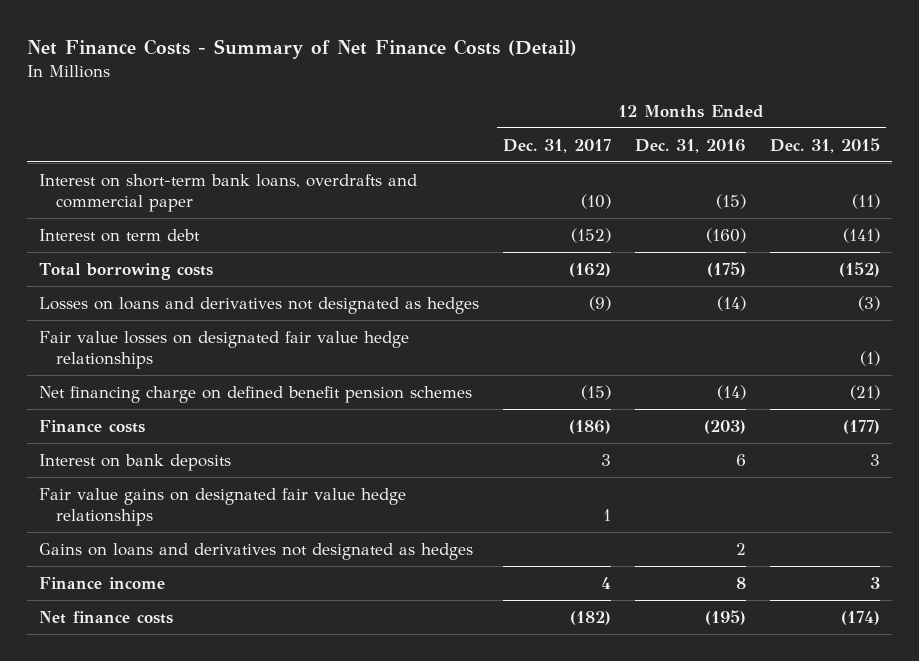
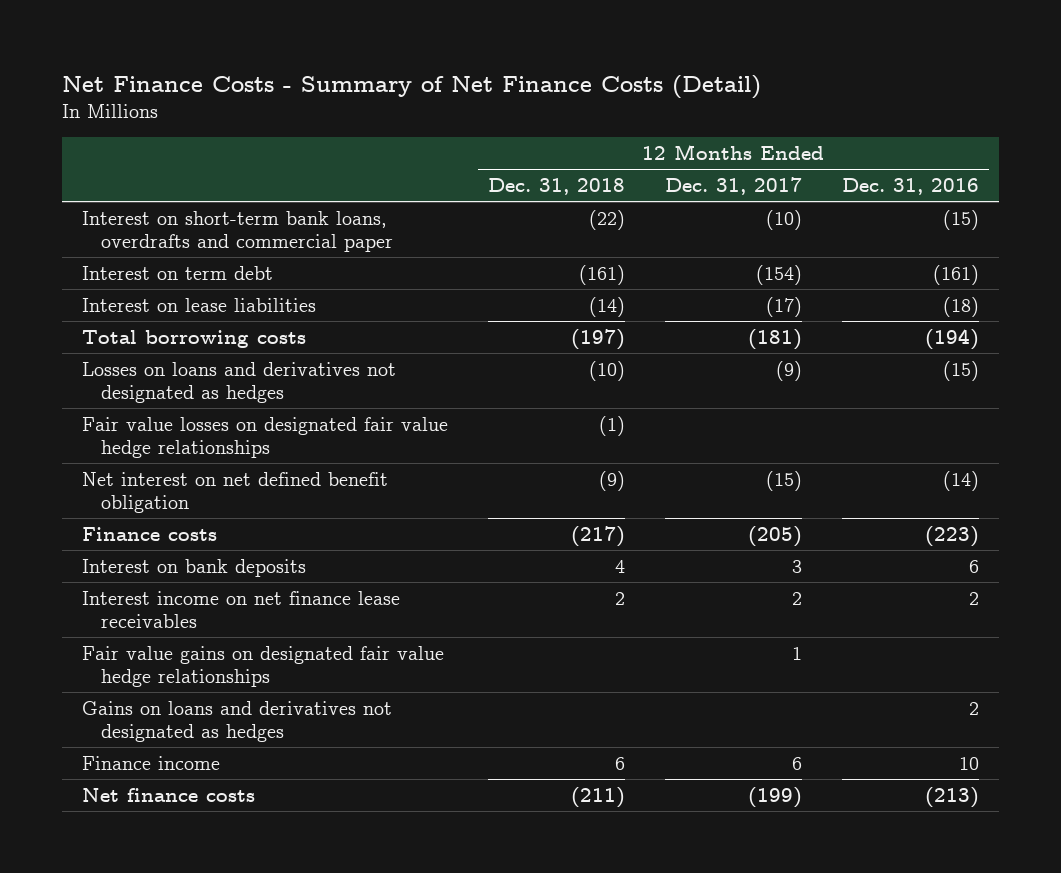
- | 12 Months Ended Dec. 31, 2017 | 12 Months Ended Dec. 31, 2016 | 12 Months Ended Dec. 31, 2015
+ | 12 Months Ended Dec. 31, 2018 | 12 Months Ended Dec. 31, 2017 | 12 Months Ended Dec. 31, 2016
- Interest on term debt | (152) | (160) | (141)
- Total borrowing costs | (162) | (175) | (152)
- Losses on loans and derivatives not designated as hedges | (9) | (14) | (3)
+ Interest on term debt | (161) | (154) | (161)
+ Interest on lease liabilities | (14) | (17) | (18)
+ Total borrowing costs | (197) | (181) | (194)
+ Losses on loans and derivatives not designated as hedges | (10) | (9) | (15)
- Net financing charge on defined benefit pension schemes | (15) | (14) | (21)
- Finance costs | (186) | (203) | (177)
+ Net interest on net defined benefit obligation | (9) | (15) | (14)
+ Finance costs | (217) | (205) | (223)
+ Interest income on net finance lease receivables | 2 | 2 | 2
- Finance income | 4 | 8 | 3
- Net finance costs | (182) | (195) | (174)
+ Finance income | 6 | 6 | 10
+ Net finance costs | (211) | (199) | (213)

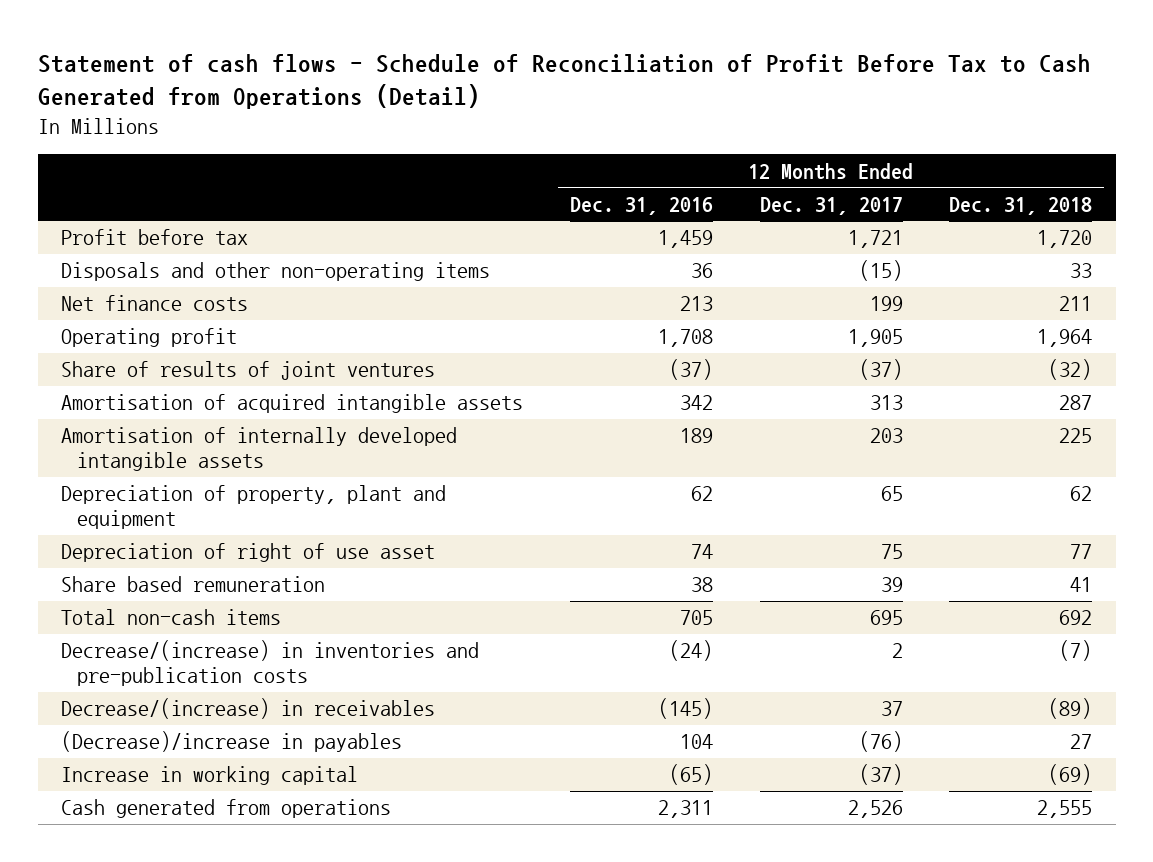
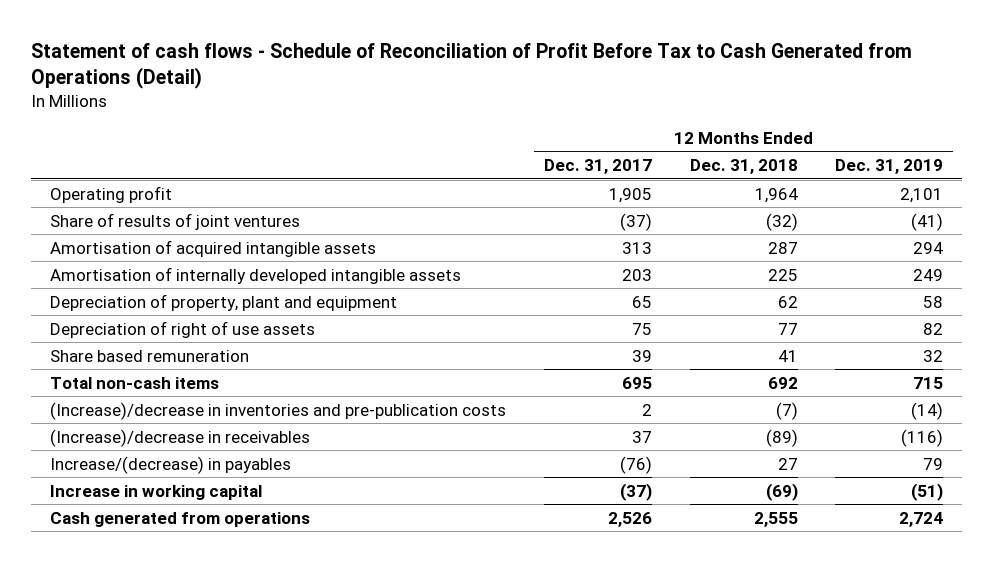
- | 12 Months Ended Dec. 31, 2016 | 12 Months Ended Dec. 31, 2017 | 12 Months Ended Dec. 31, 2018
+ | 12 Months Ended Dec. 31, 2017 | 12 Months Ended Dec. 31, 2018 | 12 Months Ended Dec. 31, 2019
- Profit before tax | 1,459 | 1,721 | 1,720
- Disposals and other non-operating items | 36 | (15) | 33
- Net finance costs | 213 | 199 | 211
- Depreciation of right of use asset | 74 | 75 | 77
+ Depreciation of right of use assets | 75 | 77 | 82
- Decrease/(increase) in inventories and pre-publication costs | (24) | 2 | (7)
- Decrease/(increase) in receivables | (145) | 37 | (89)
- (Decrease)/increase in payables | 104 | (76) | 27
+ (Increase)/decrease in inventories and pre-publication costs | 2 | (7) | (14)
+ (Increase)/decrease in receivables | 37 | (89) | (116)
+ Increase/(decrease) in payables | (76) | 27 | 79

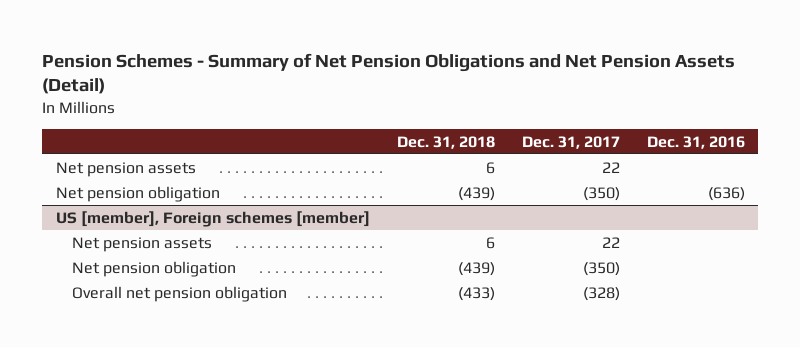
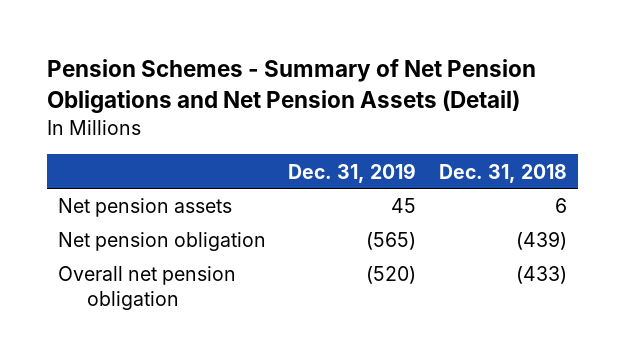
- | Dec. 31, 2018 | Dec. 31, 2017 | Dec. 31, 2016
+ | Dec. 31, 2019 | Dec. 31, 2018
- US [member], Foreign schemes [member]
- Net pension assets | 6 | 22 |
- Net pension obligation | (439) | (350) |

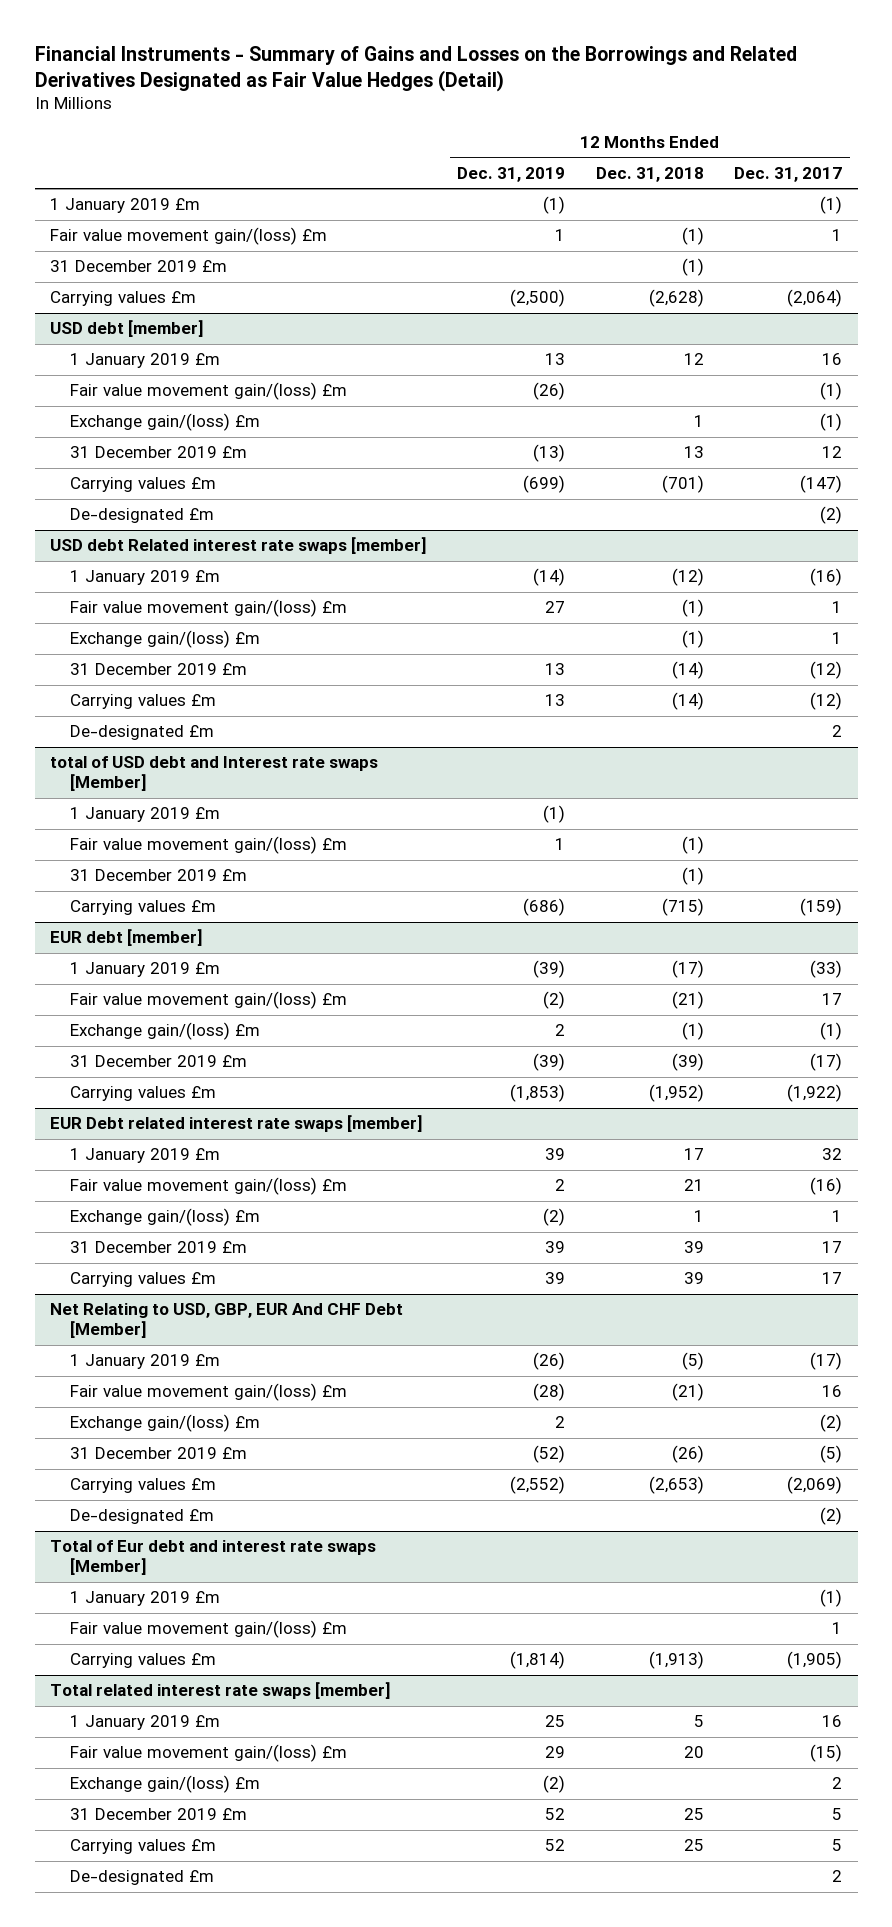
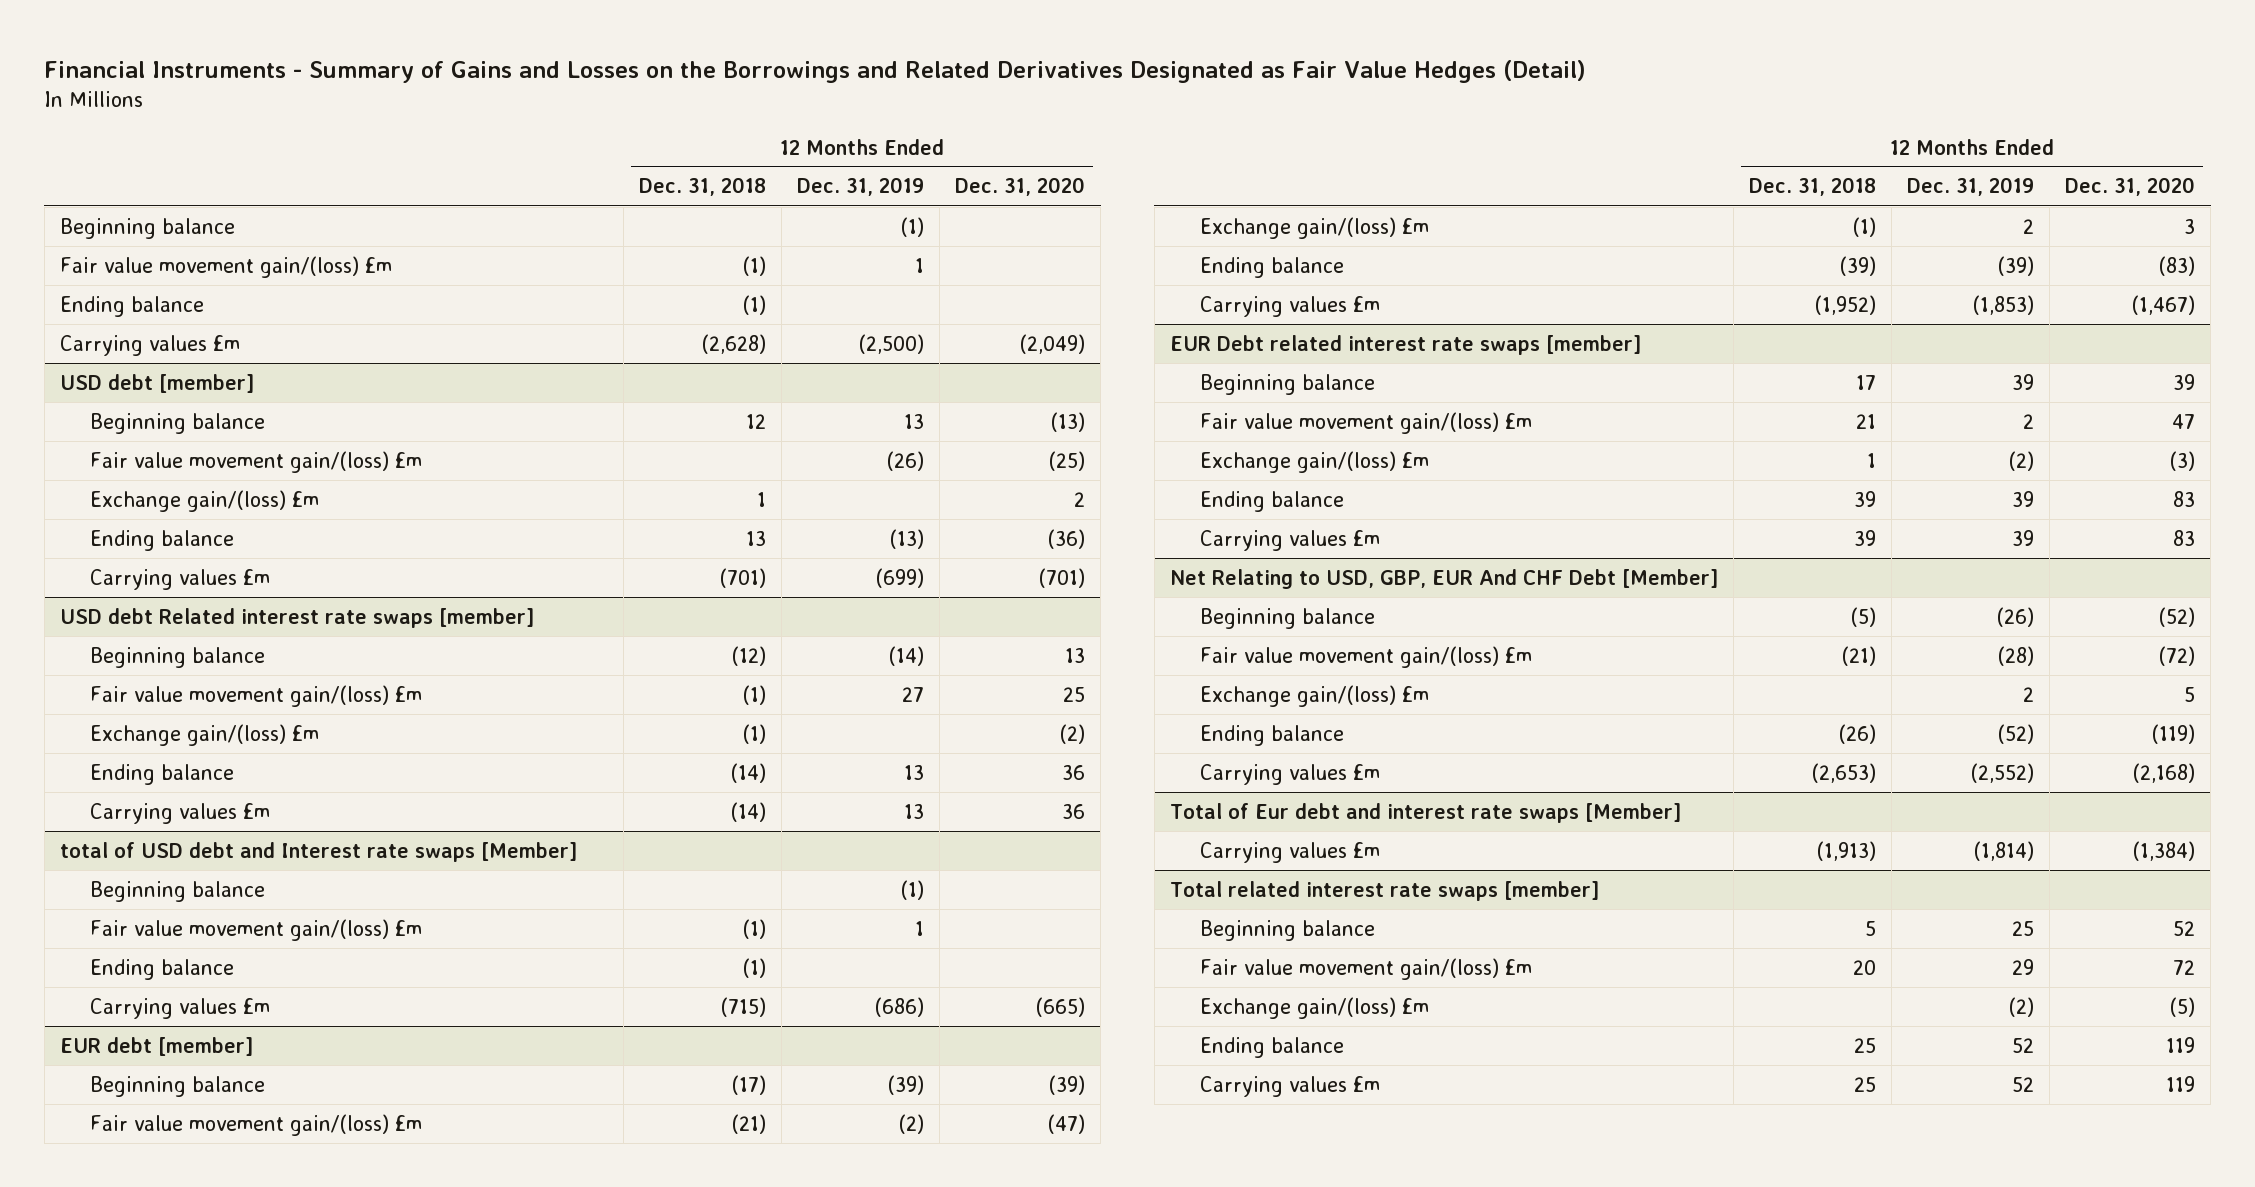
- | 12 Months Ended Dec. 31, 2019 | 12 Months Ended Dec. 31, 2018 | 12 Months Ended Dec. 31, 2017
+ | 12 Months Ended Dec. 31, 2018 | 12 Months Ended Dec. 31, 2019 | 12 Months Ended Dec. 31, 2020
- 1 January 2019 £m | (1) | | (1)
+ Beginning balance | | (1) |
- 31 December 2019 £m | | (1) |
+ Ending balance | (1) | |
@ USD debt [member]
- 1 January 2019 £m | 13 | 12 | 16
+ Beginning balance | 12 | 13 | (13)
- 31 December 2019 £m | (13) | 13 | 12
+ Ending balance | 13 | (13) | (36)
- De-designated £m | | | (2)
@ USD debt Related interest rate swaps [member]
- 1 January 2019 £m | (14) | (12) | (16)
+ Beginning balance | (12) | (14) | 13
- 31 December 2019 £m | 13 | (14) | (12)
+ Ending balance | (14) | 13 | 36
- De-designated £m | | | 2
@ total of USD debt and Interest rate swaps [Member]
- 1 January 2019 £m | (1) | |
+ Beginning balance | | (1) |
- 31 December 2019 £m | | (1) |
+ Ending balance | (1) | |
@ EUR debt [member]
- 1 January 2019 £m | (39) | (17) | (33)
+ Beginning balance | (17) | (39) | (39)
- 31 December 2019 £m | (39) | (39) | (17)
+ Ending balance | (39) | (39) | (83)
@ EUR Debt related interest rate swaps [member]
- 1 January 2019 £m | 39 | 17 | 32
+ Beginning balance | 17 | 39 | 39
- 31 December 2019 £m | 39 | 39 | 17
+ Ending balance | 39 | 39 | 83
@ Net Relating to USD, GBP, EUR And CHF Debt [Member]
- 1 January 2019 £m | (26) | (5) | (17)
+ Beginning balance | (5) | (26) | (52)
- 31 December 2019 £m | (52) | (26) | (5)
+ Ending balance | (26) | (52) | (119)
- De-designated £m | | | (2)
@ Total of Eur debt and interest rate swaps [Member]
- 1 January 2019 £m | | | (1)
- Fair value movement gain/(loss) £m | | | 1
@ Total related interest rate swaps [member]
- 1 January 2019 £m | 25 | 5 | 16
+ Beginning balance | 5 | 25 | 52
- 31 December 2019 £m | 52 | 25 | 5
+ Ending balance | 25 | 52 | 119
- De-designated £m | | | 2

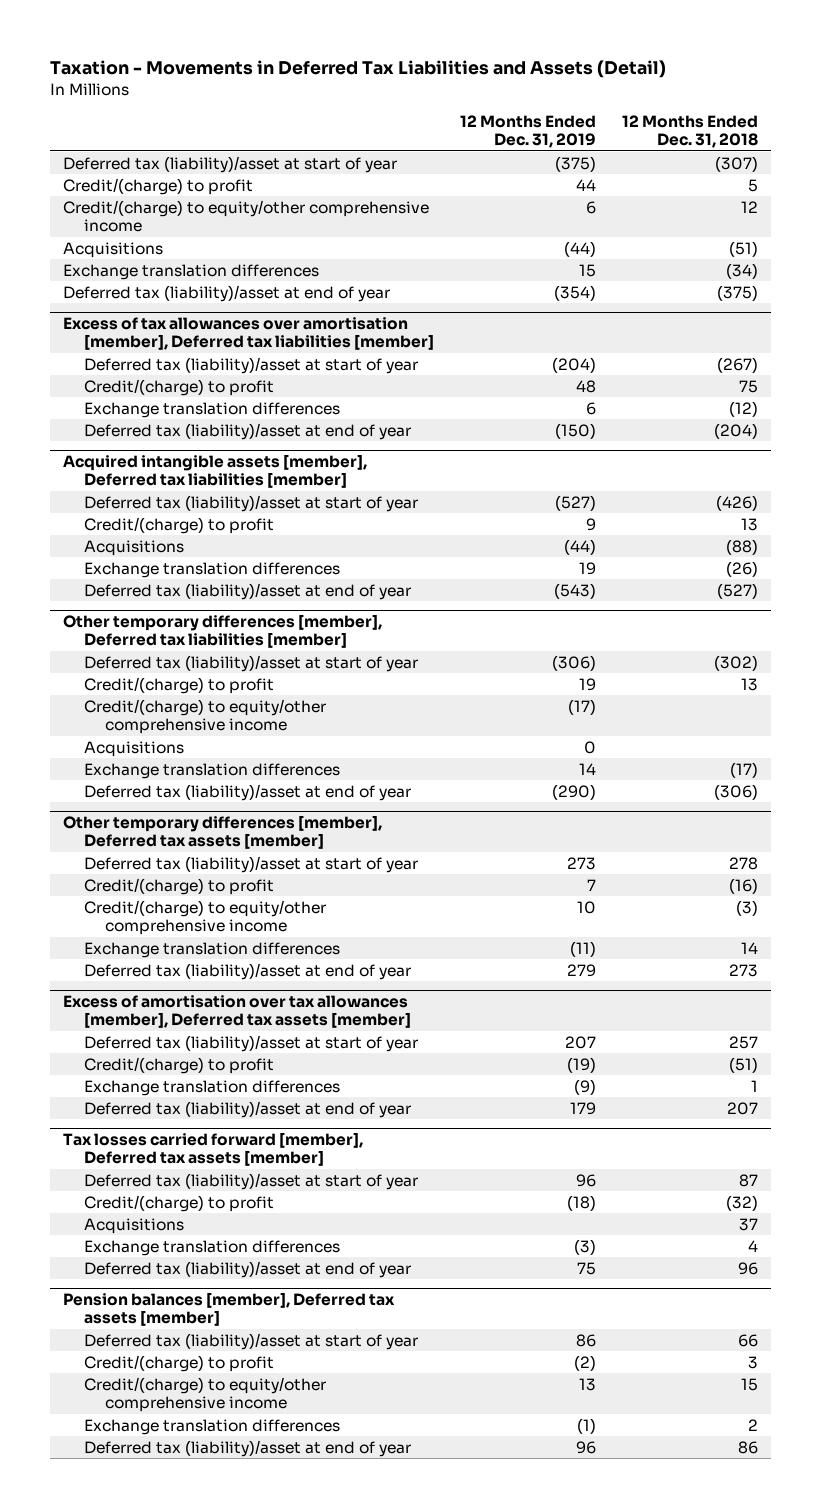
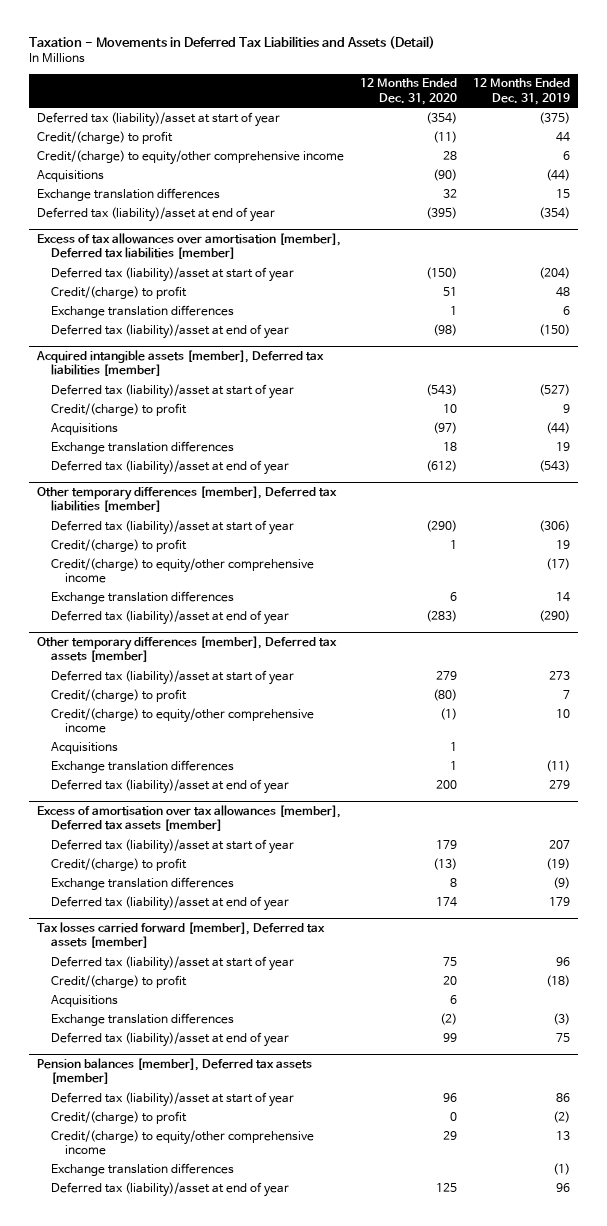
- | 12 Months Ended Dec. 31, 2019 | 12 Months Ended Dec. 31, 2018
+ | 12 Months Ended Dec. 31, 2020 | 12 Months Ended Dec. 31, 2019
@ Other temporary differences [member], Deferred tax liabilities [member]
- Acquisitions | 0 |
@ Other temporary differences [member], Deferred tax assets [member]
+ Acquisitions | 1 |

